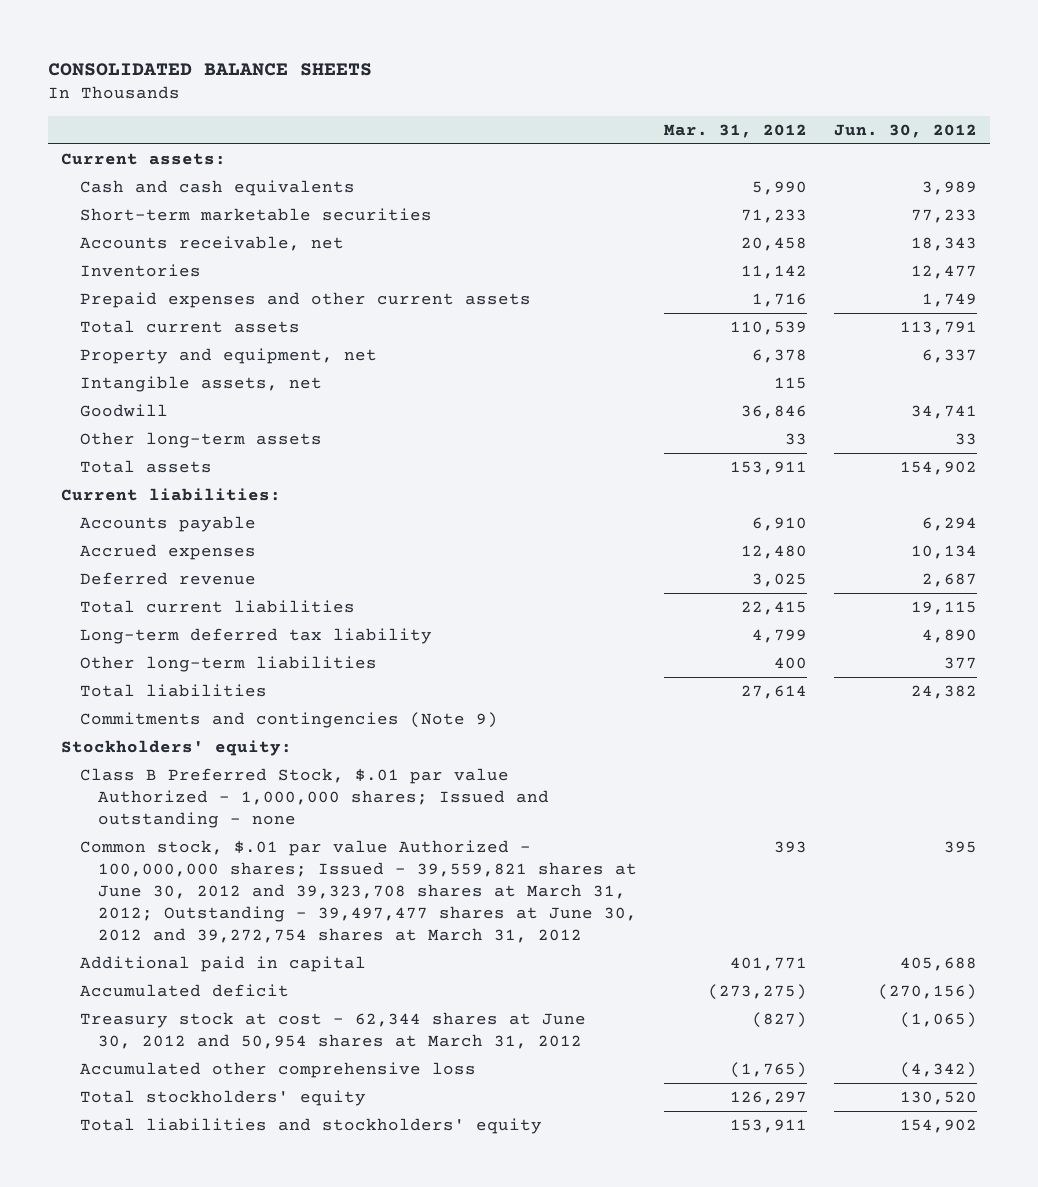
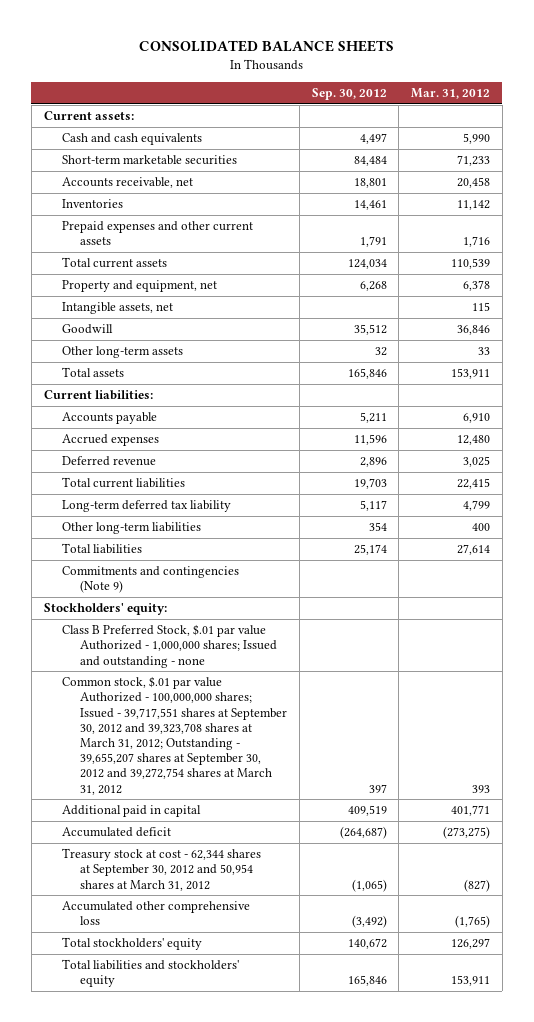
- | Mar. 31, 2012 | Jun. 30, 2012
+ | Sep. 30, 2012 | Mar. 31, 2012
- Common stock, $.01 par value Authorized - 100,000,000 shares; Issued - 39,559,821 shares at June 30, 2012 and 39,323,708 shares at March 31, 2012; Outstanding - 39,497,477 shares at June 30, 2012 and 39,272,754 shares at March 31, 2012 | 393 | 395
+ Common stock, $.01 par value Authorized - 100,000,000 shares; Issued - 39,717,551 shares at September 30, 2012 and 39,323,708 shares at March 31, 2012; Outstanding - 39,655,207 shares at September 30, 2012 and 39,272,754 shares at March 31, 2012 | 397 | 393
- Treasury stock at cost - 62,344 shares at June 30, 2012 and 50,954 shares at March 31, 2012 | (827) | (1,065)
+ Treasury stock at cost - 62,344 shares at September 30, 2012 and 50,954 shares at March 31, 2012 | (1,065) | (827)

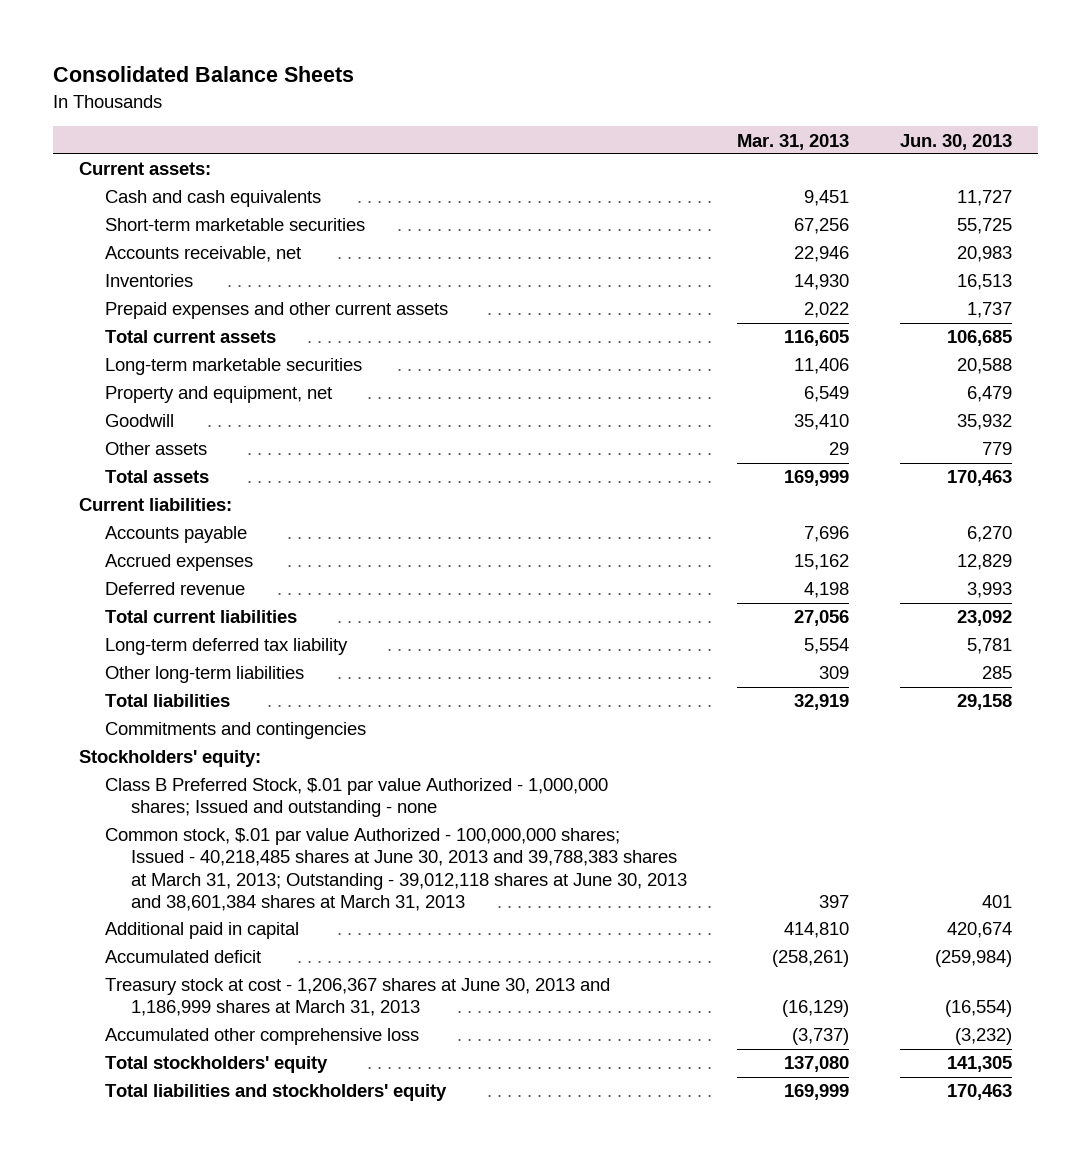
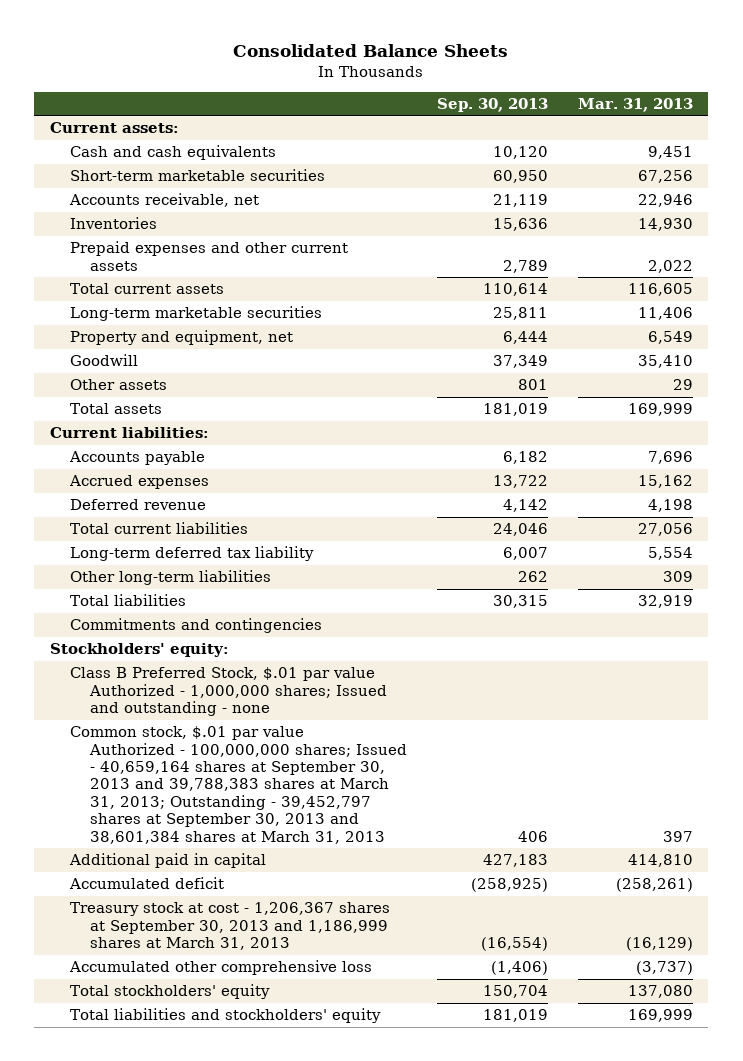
- | Mar. 31, 2013 | Jun. 30, 2013
+ | Sep. 30, 2013 | Mar. 31, 2013
- Common stock, $.01 par value Authorized - 100,000,000 shares; Issued - 40,218,485 shares at June 30, 2013 and 39,788,383 shares at March 31, 2013; Outstanding - 39,012,118 shares at June 30, 2013 and 38,601,384 shares at March 31, 2013 | 397 | 401
+ Common stock, $.01 par value Authorized - 100,000,000 shares; Issued - 40,659,164 shares at September 30, 2013 and 39,788,383 shares at March 31, 2013; Outstanding - 39,452,797 shares at September 30, 2013 and 38,601,384 shares at March 31, 2013 | 406 | 397
- Treasury stock at cost - 1,206,367 shares at June 30, 2013 and 1,186,999 shares at March 31, 2013 | (16,129) | (16,554)
+ Treasury stock at cost - 1,206,367 shares at September 30, 2013 and 1,186,999 shares at March 31, 2013 | (16,554) | (16,129)

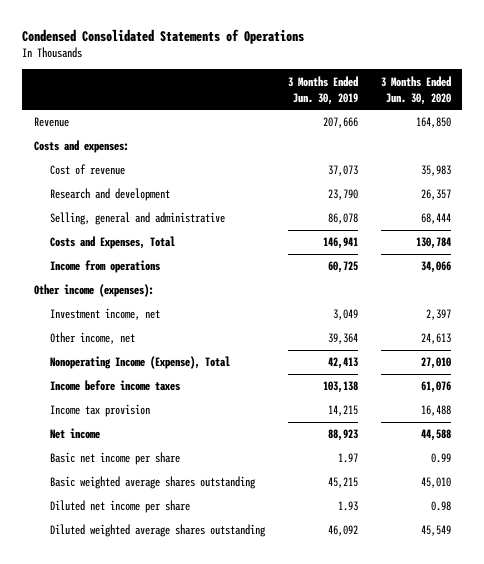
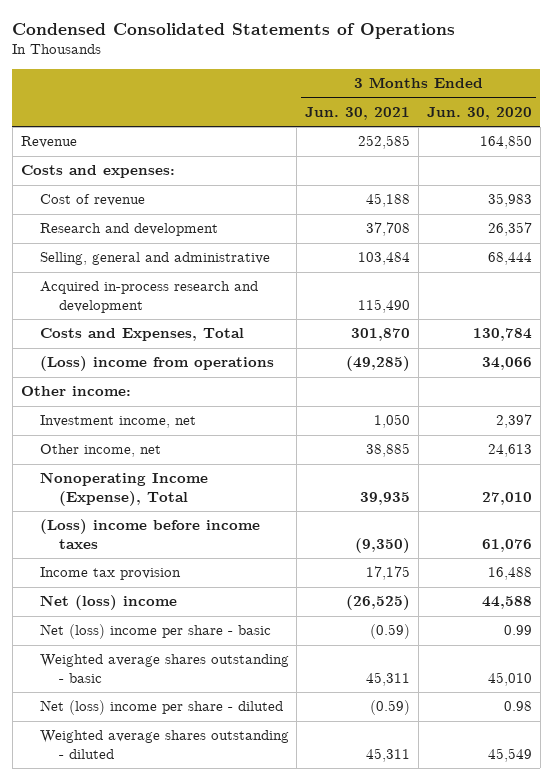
- | 3 Months Ended Jun. 30, 2019 | 3 Months Ended Jun. 30, 2020
+ | 3 Months Ended Jun. 30, 2021 | 3 Months Ended Jun. 30, 2020
+ Acquired in-process research and development | 115,490 |
- Income from operations | 60,725 | 34,066
- Other income (expenses):
+ (Loss) income from operations | (49,285) | 34,066
+ Other income:
- Income before income taxes | 103,138 | 61,076
+ (Loss) income before income taxes | (9,350) | 61,076
- Net income | 88,923 | 44,588
- Basic net income per share | 1.97 | 0.99
- Basic weighted average shares outstanding | 45,215 | 45,010
- Diluted net income per share | 1.93 | 0.98
- Diluted weighted average shares outstanding | 46,092 | 45,549
+ Net (loss) income | (26,525) | 44,588
+ Net (loss) income per share - basic | (0.59) | 0.99
+ Weighted average shares outstanding - basic | 45,311 | 45,010
+ Net (loss) income per share - diluted | (0.59) | 0.98
+ Weighted average shares outstanding - diluted | 45,311 | 45,549

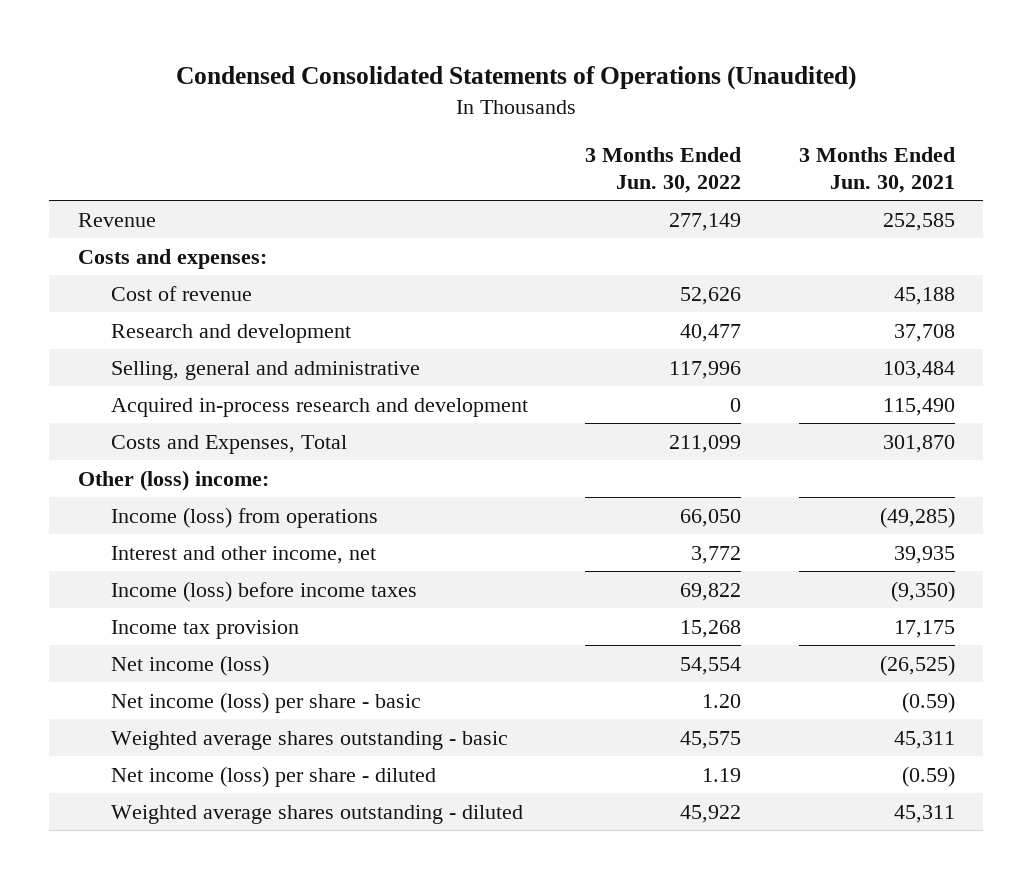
- Condensed Consolidated Statements of Operations
+ Condensed Consolidated Statements of Operations (Unaudited)
- | 3 Months Ended Jun. 30, 2021 | 3 Months Ended Jun. 30, 2020
+ | 3 Months Ended Jun. 30, 2022 | 3 Months Ended Jun. 30, 2021
- (Loss) income from operations | (49,285) | 34,066
- Other income:
- Investment income, net | 1,050 | 2,397
- Other income, net | 38,885 | 24,613
- Nonoperating Income (Expense), Total | 39,935 | 27,010
- (Loss) income before income taxes | (9,350) | 61,076
+ Other (loss) income:
+ Income (loss) from operations | 66,050 | (49,285)
+ Interest and other income, net | 3,772 | 39,935
+ Income (loss) before income taxes | 69,822 | (9,350)
- Net (loss) income | (26,525) | 44,588
- Net (loss) income per share - basic | (0.59) | 0.99
+ Net income (loss) | 54,554 | (26,525)
+ Net income (loss) per share - basic | 1.20 | (0.59)
- Net (loss) income per share - diluted | (0.59) | 0.98
+ Net income (loss) per share - diluted | 1.19 | (0.59)

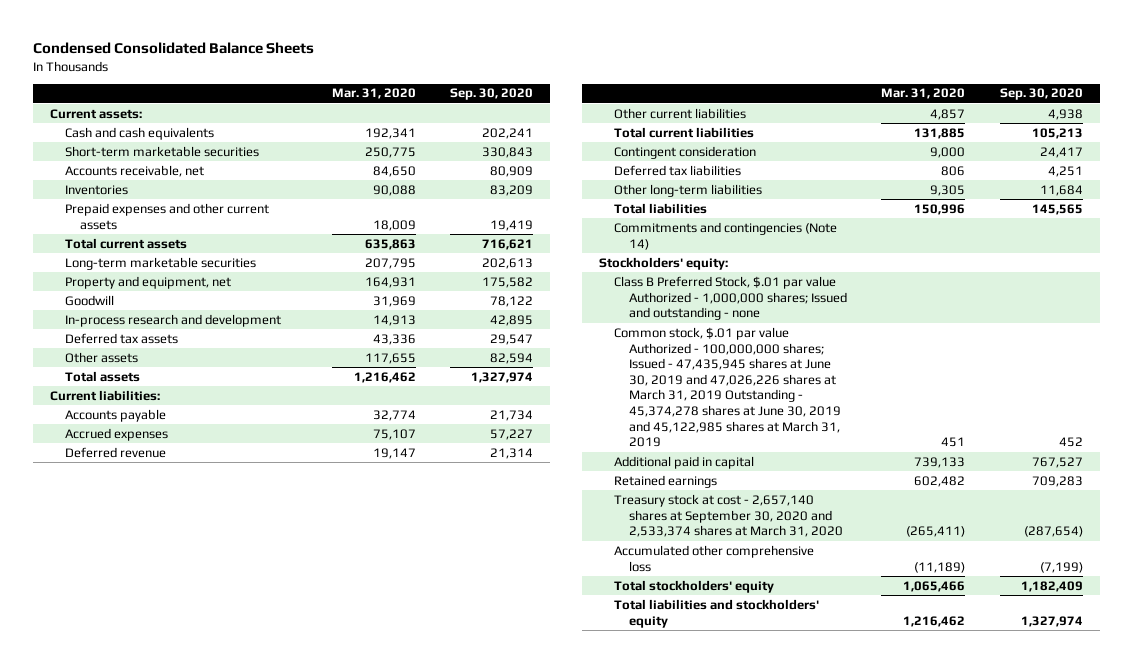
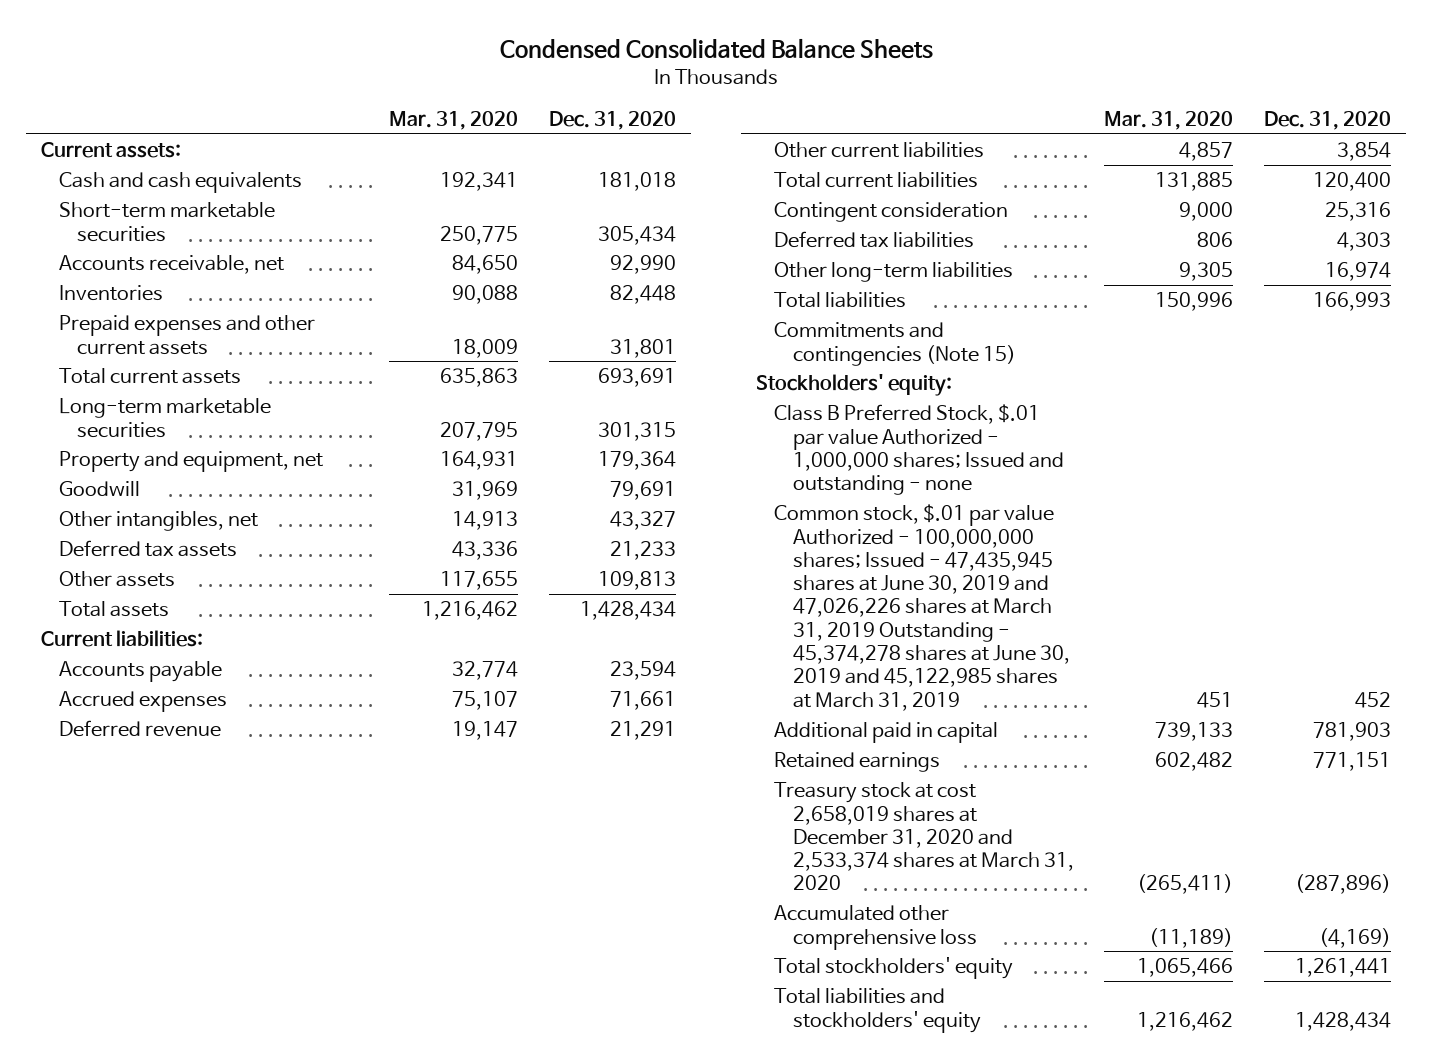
- | Mar. 31, 2020 | Sep. 30, 2020
+ | Mar. 31, 2020 | Dec. 31, 2020
- In-process research and development | 14,913 | 42,895
+ Other intangibles, net | 14,913 | 43,327
- Commitments and contingencies (Note 14)
+ Commitments and contingencies (Note 15)
- Treasury stock at cost - 2,657,140 shares at September 30, 2020 and 2,533,374 shares at March 31, 2020 | (265,411) | (287,654)
+ Treasury stock at cost 2,658,019 shares at December 31, 2020 and 2,533,374 shares at March 31, 2020 | (265,411) | (287,896)

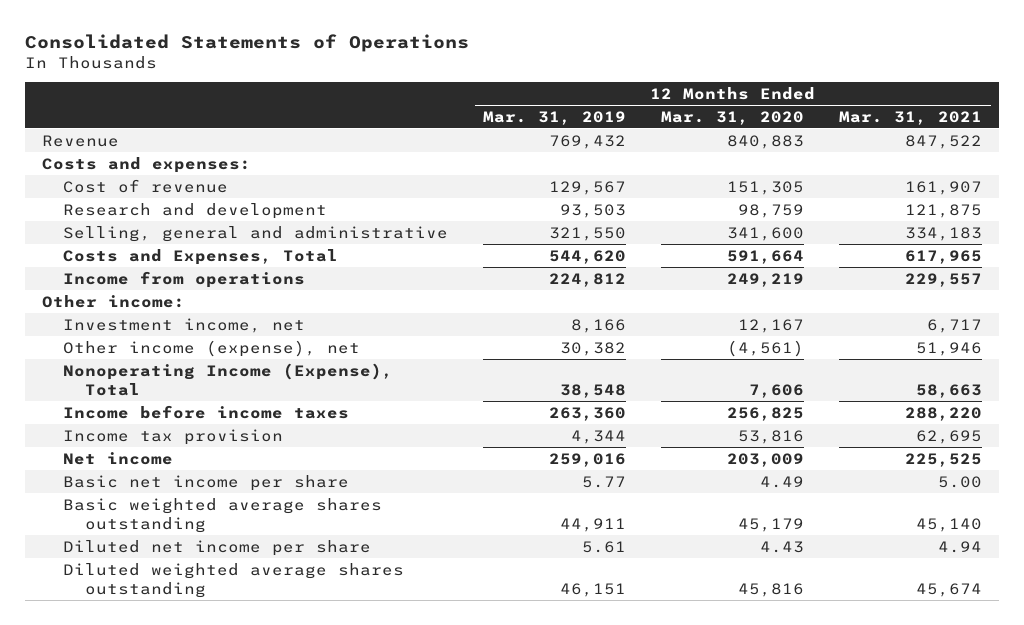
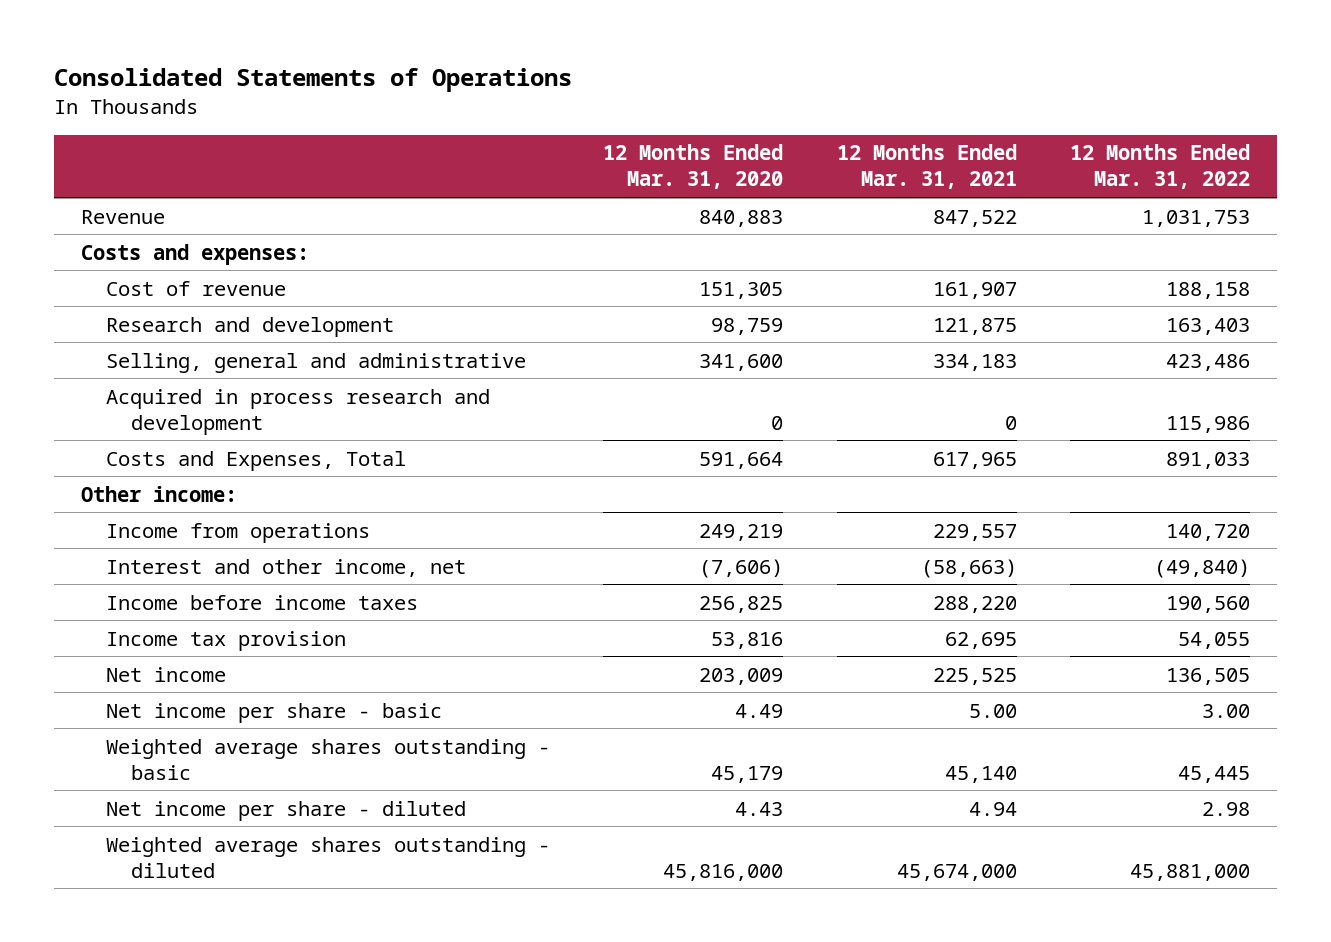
- | 12 Months Ended Mar. 31, 2019 | 12 Months Ended Mar. 31, 2020 | 12 Months Ended Mar. 31, 2021
+ | 12 Months Ended Mar. 31, 2020 | 12 Months Ended Mar. 31, 2021 | 12 Months Ended Mar. 31, 2022
+ Acquired in process research and development | 0 | 0 | 115,986
- Investment income, net | 8,166 | 12,167 | 6,717
- Other income (expense), net | 30,382 | (4,561) | 51,946
- Nonoperating Income (Expense), Total | 38,548 | 7,606 | 58,663
moved down: Income from operations | 249,219 | 229,557 | 140,720
+ Interest and other income, net | (7,606) | (58,663) | (49,840)
- Basic net income per share | 5.77 | 4.49 | 5.00
- Basic weighted average shares outstanding | 44,911 | 45,179 | 45,140
- Diluted net income per share | 5.61 | 4.43 | 4.94
- Diluted weighted average shares outstanding | 46,151 | 45,816 | 45,674
+ Net income per share - basic | 4.49 | 5.00 | 3.00
+ Weighted average shares outstanding - basic | 45,179 | 45,140 | 45,445
+ Net income per share - diluted | 4.43 | 4.94 | 2.98
+ Weighted average shares outstanding - diluted | 45,816,000 | 45,674,000 | 45,881,000

